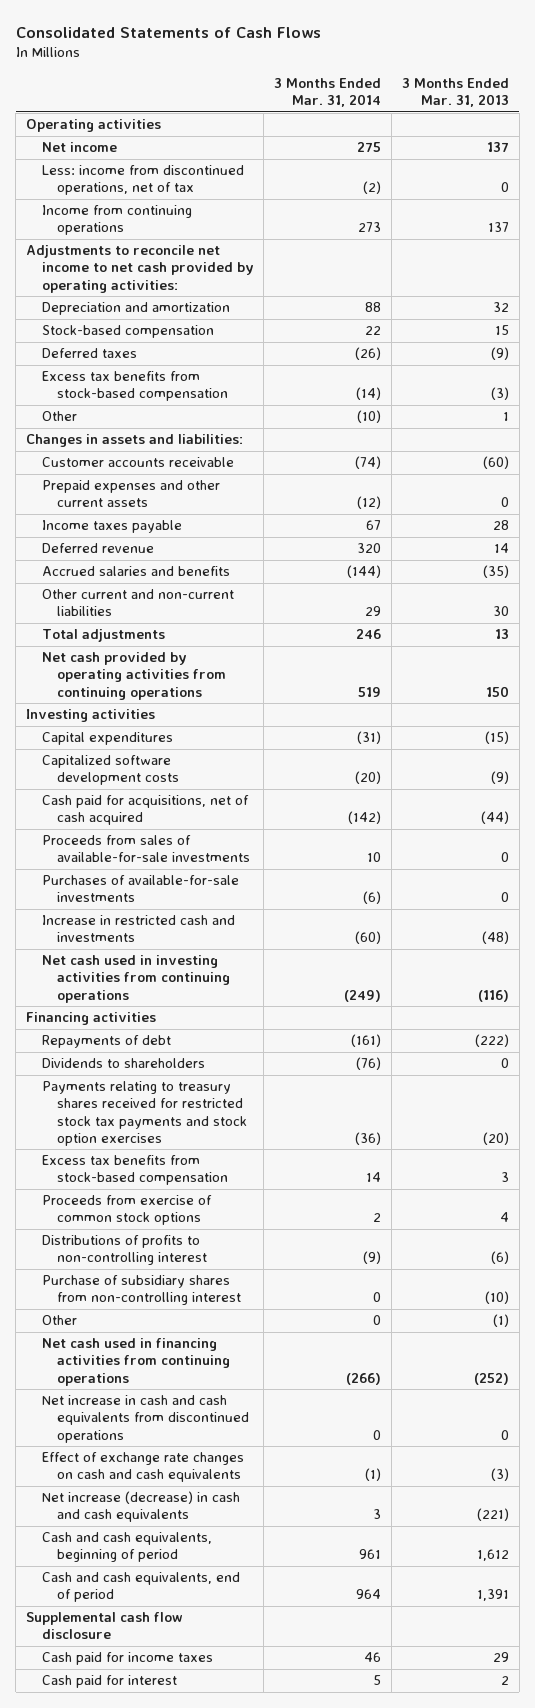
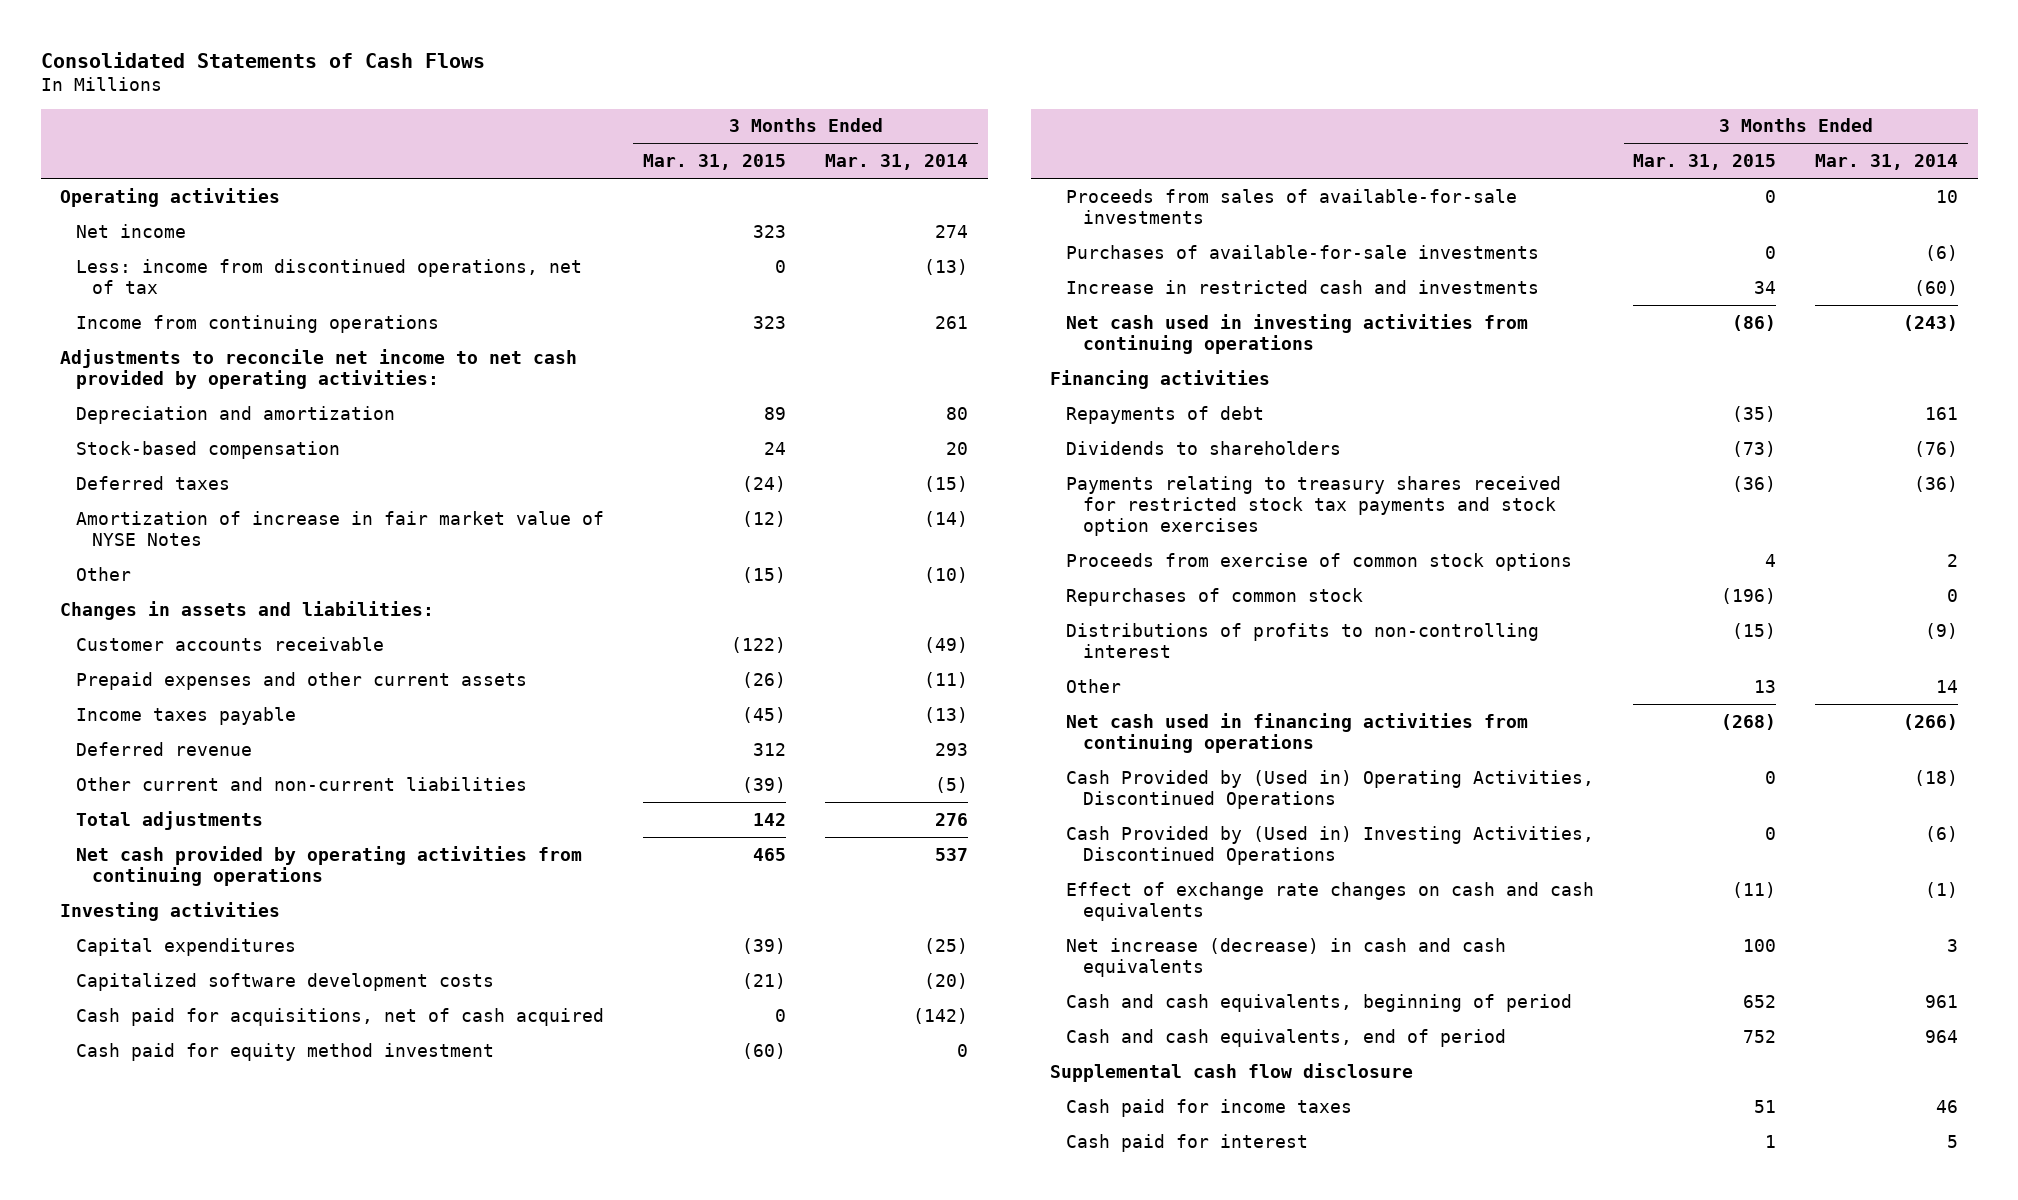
- | 3 Months Ended Mar. 31, 2014 | 3 Months Ended Mar. 31, 2013
+ | 3 Months Ended Mar. 31, 2015 | 3 Months Ended Mar. 31, 2014
- Net income | 275 | 137
- Less: income from discontinued operations, net of tax | (2) | 0
- Income from continuing operations | 273 | 137
+ Net income | 323 | 274
+ Less: income from discontinued operations, net of tax | 0 | (13)
+ Income from continuing operations | 323 | 261
- Depreciation and amortization | 88 | 32
- Stock-based compensation | 22 | 15
- Deferred taxes | (26) | (9)
- Excess tax benefits from stock-based compensation | (14) | (3)
+ Depreciation and amortization | 89 | 80
+ Stock-based compensation | 24 | 20
+ Deferred taxes | (24) | (15)
+ Amortization of increase in fair market value of NYSE Notes | (12) | (14)
- Customer accounts receivable | (74) | (60)
- Prepaid expenses and other current assets | (12) | 0
- Income taxes payable | 67 | 28
- Deferred revenue | 320 | 14
- Accrued salaries and benefits | (144) | (35)
- Other current and non-current liabilities | 29 | 30
- Total adjustments | 246 | 13
- Net cash provided by operating activities from continuing operations | 519 | 150
+ Customer accounts receivable | (122) | (49)
+ Prepaid expenses and other current assets | (26) | (11)
+ Income taxes payable | (45) | (13)
+ Deferred revenue | 312 | 293
+ Other current and non-current liabilities | (39) | (5)
+ Total adjustments | 142 | 276
+ Net cash provided by operating activities from continuing operations | 465 | 537
- Capital expenditures | (31) | (15)
+ Capital expenditures | (39) | (25)
+ Cash paid for equity method investment | (60) | 0
- Net cash used in investing activities from continuing operations | (249) | (116)
+ Net cash used in investing activities from continuing operations | (86) | (243)
- Repayments of debt | (161) | (222)
+ Repayments of debt | (35) | 161
- Excess tax benefits from stock-based compensation | 14 | 3
+ Repurchases of common stock | (196) | 0
- Purchase of subsidiary shares from non-controlling interest | 0 | (10)
- Other | 0 | (1)
+ Other | 13 | 14
- Net increase in cash and cash equivalents from discontinued operations | 0 | 0
+ Cash Provided by (Used in) Operating Activities, Discontinued Operations | 0 | (18)
+ Cash Provided by (Used in) Investing Activities, Discontinued Operations | 0 | (6)

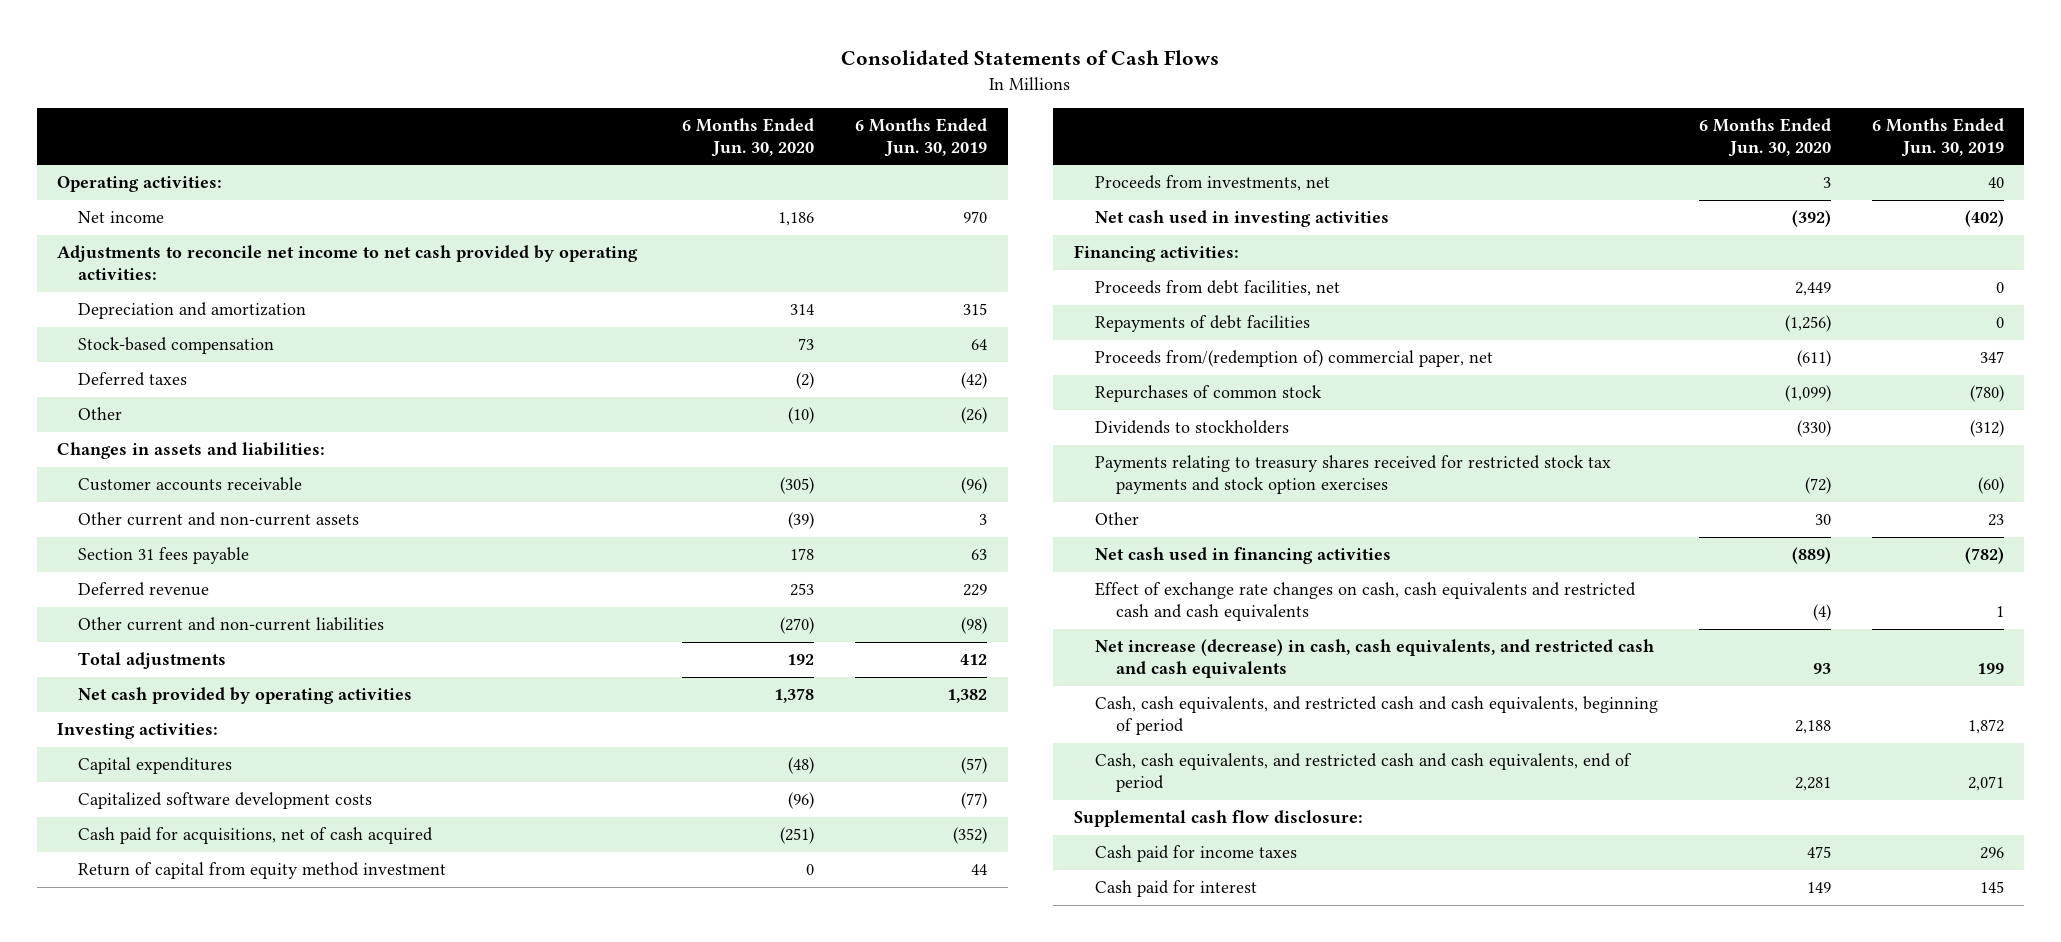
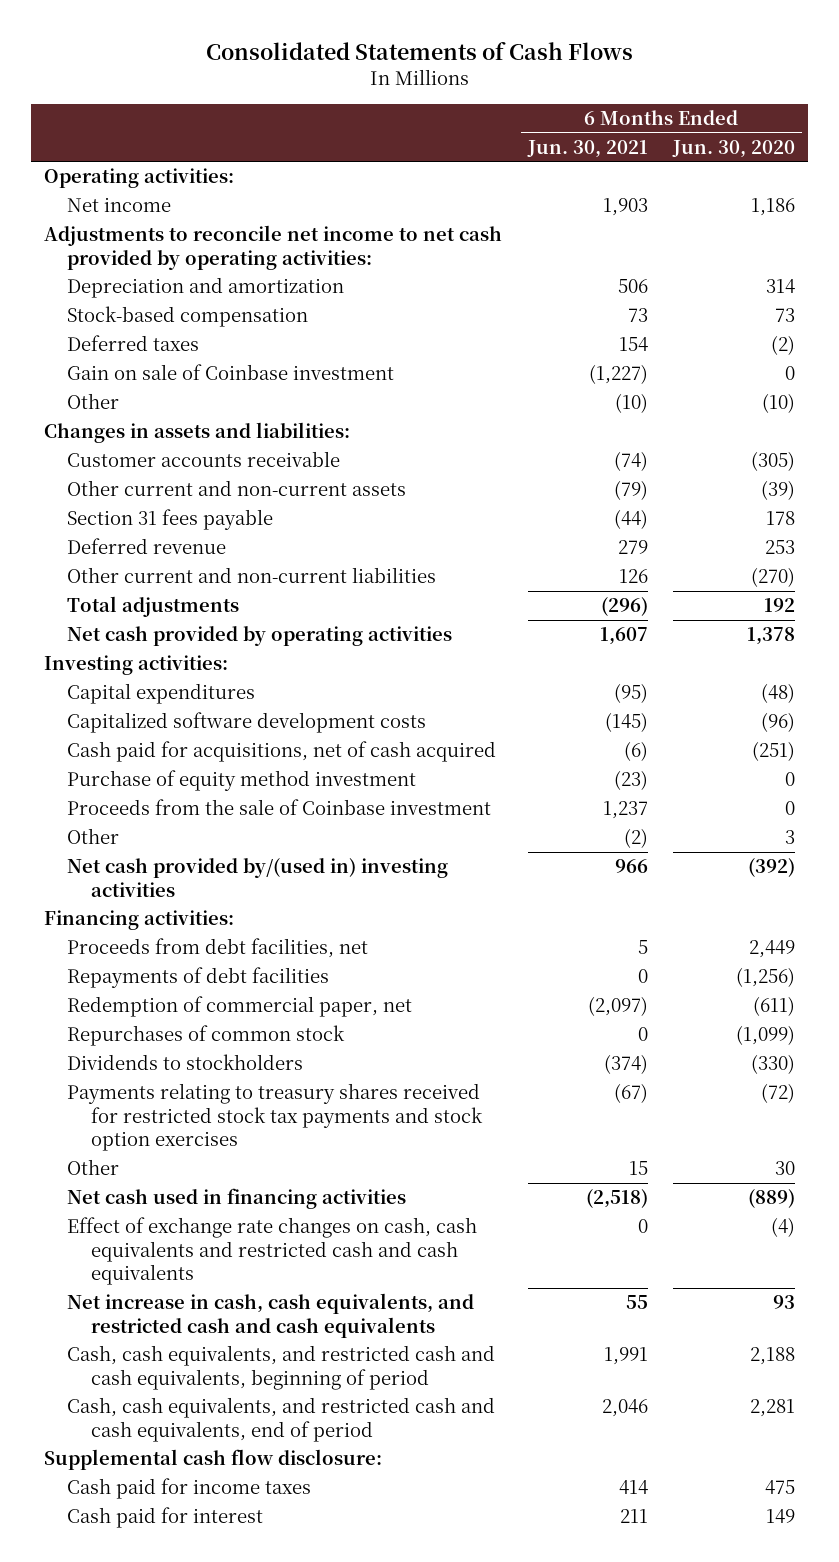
- | 6 Months Ended Jun. 30, 2020 | 6 Months Ended Jun. 30, 2019
+ | 6 Months Ended Jun. 30, 2021 | 6 Months Ended Jun. 30, 2020
+ Gain on sale of Coinbase investment | (1,227) | 0
- Return of capital from equity method investment | 0 | 44
- Proceeds from investments, net | 3 | 40
- Net cash used in investing activities | (392) | (402)
+ Purchase of equity method investment | (23) | 0
+ Proceeds from the sale of Coinbase investment | 1,237 | 0
+ Other | (2) | 3
+ Net cash provided by/(used in) investing activities | 966 | (392)
- Proceeds from/(redemption of) commercial paper, net | (611) | 347
+ Redemption of commercial paper, net | (2,097) | (611)
- Net increase (decrease) in cash, cash equivalents, and restricted cash and cash equivalents | 93 | 199
+ Net increase in cash, cash equivalents, and restricted cash and cash equivalents | 55 | 93

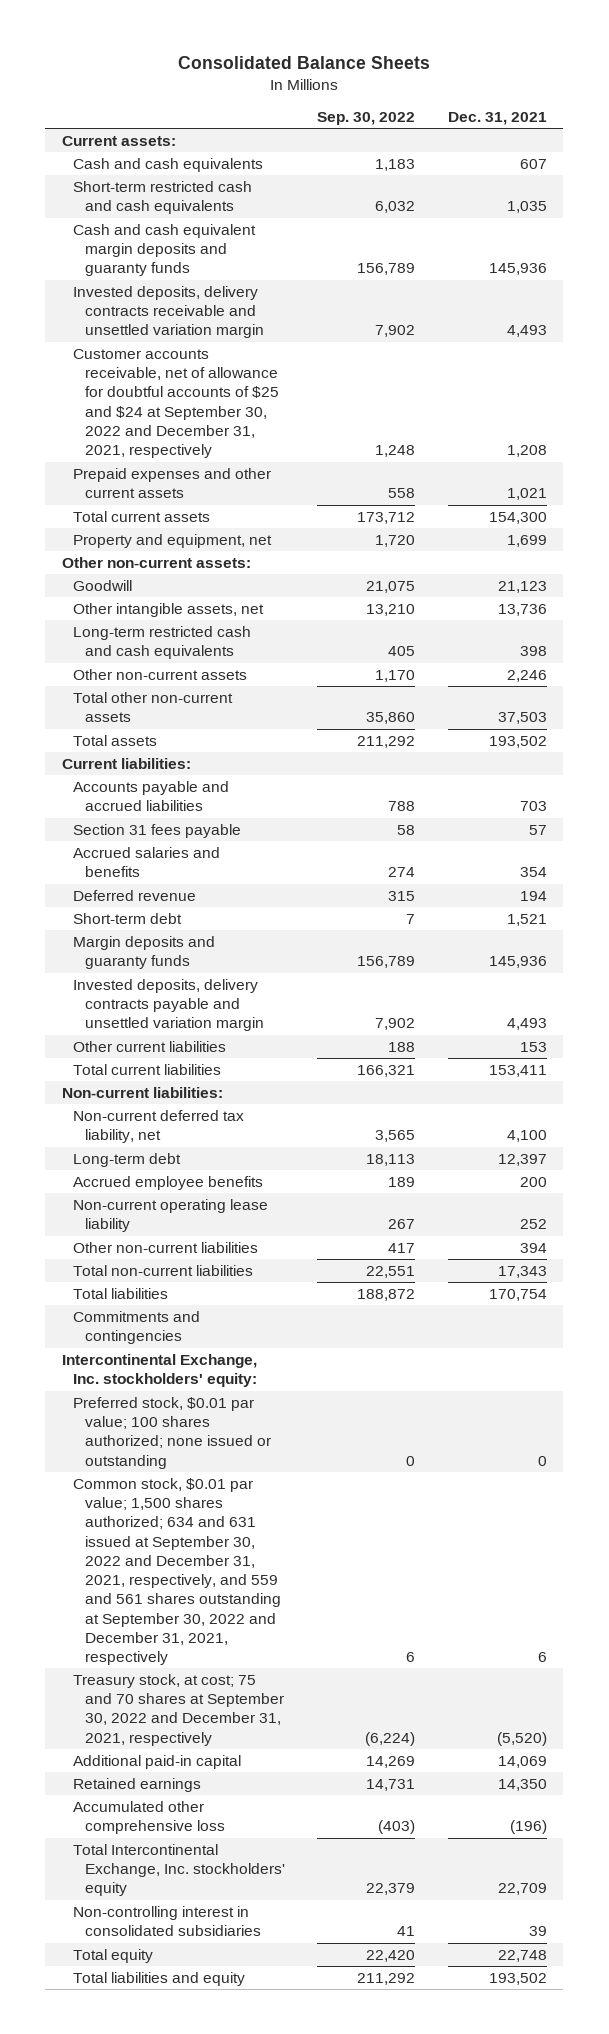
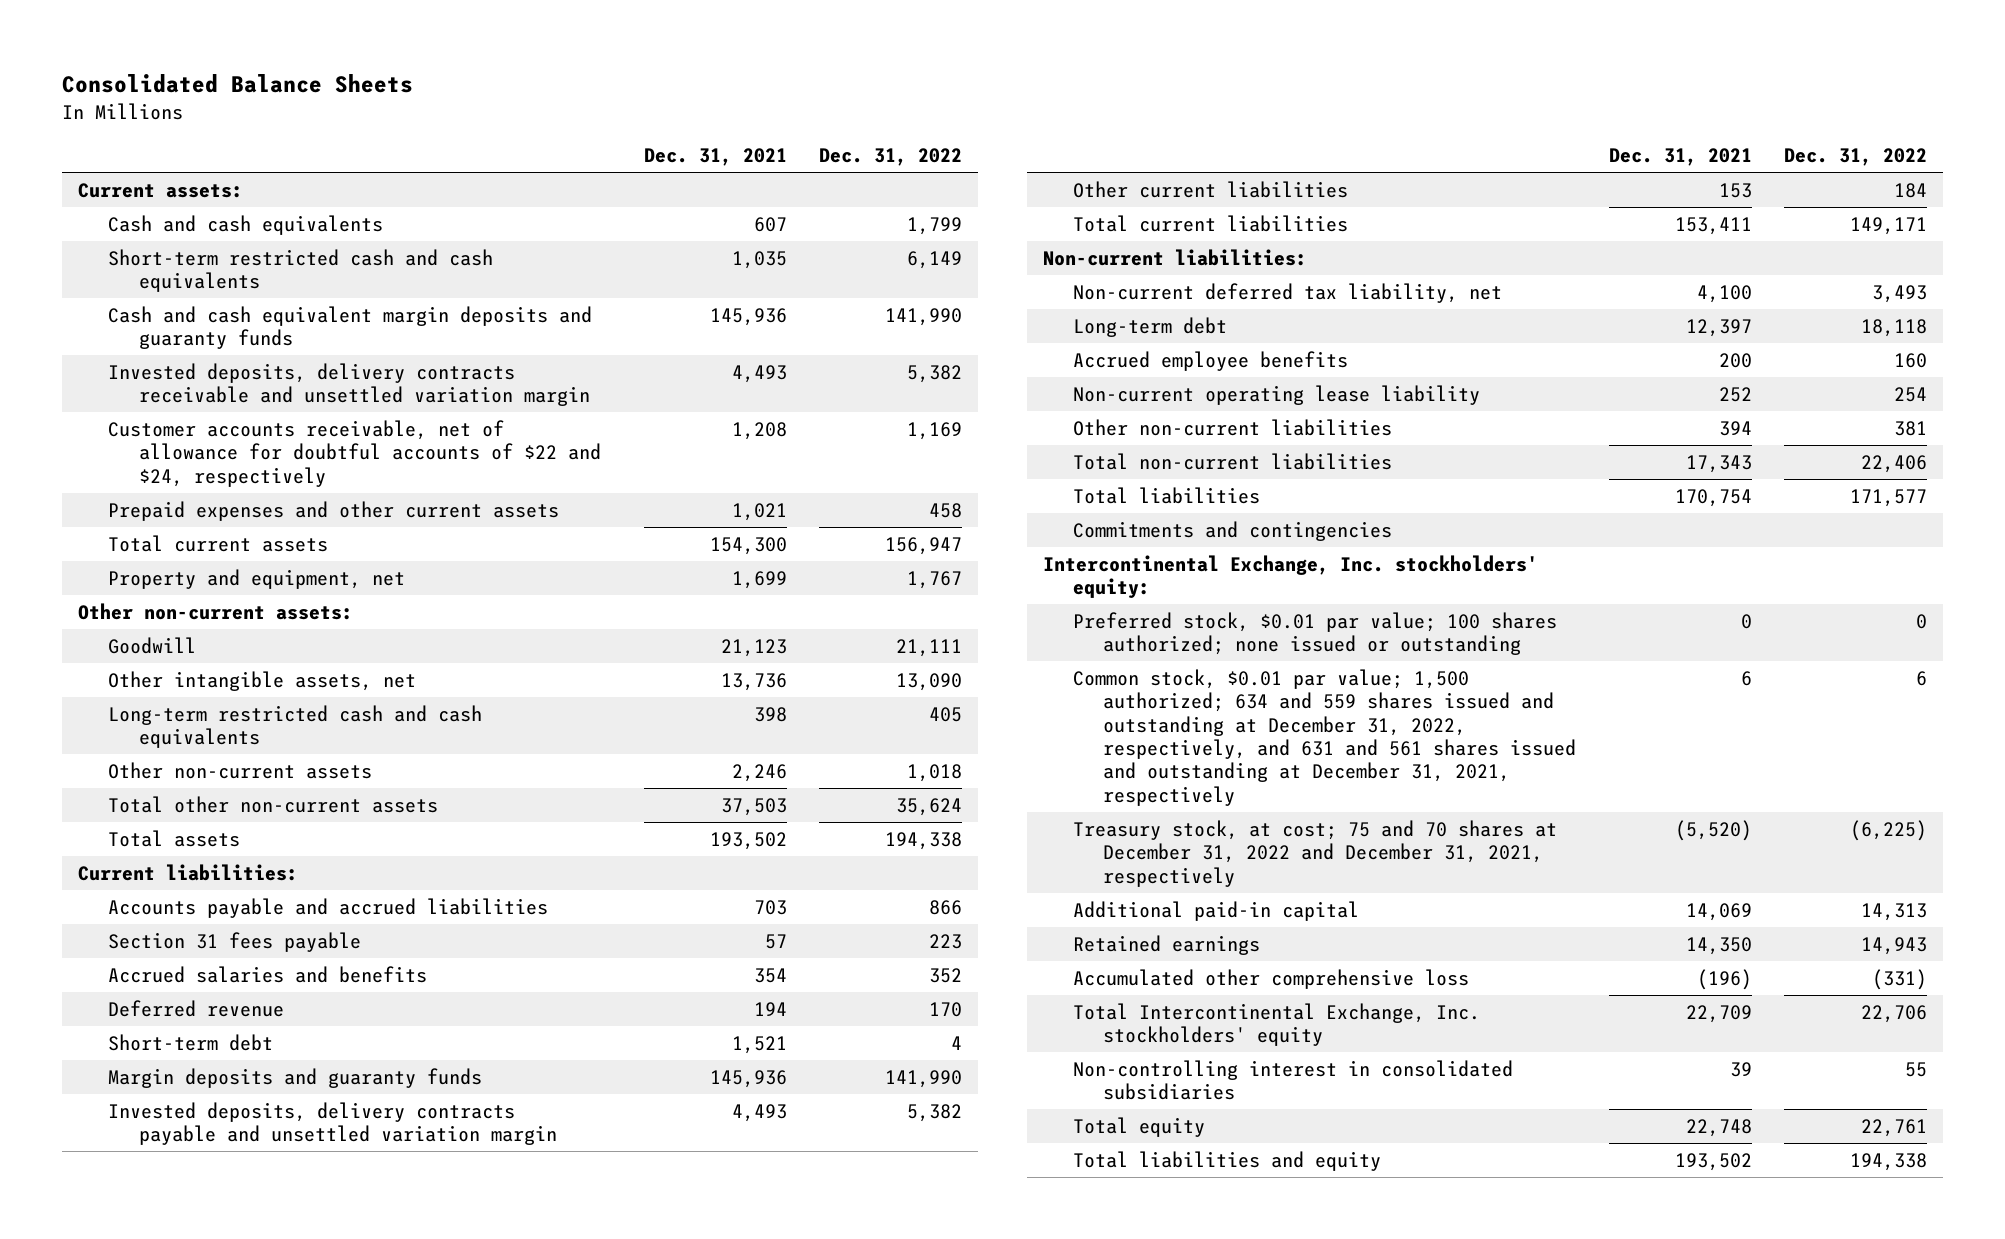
- | Sep. 30, 2022 | Dec. 31, 2021
+ | Dec. 31, 2021 | Dec. 31, 2022
- Customer accounts receivable, net of allowance for doubtful accounts of $25 and $24 at September 30, 2022 and December 31, 2021, respectively | 1,248 | 1,208
+ Customer accounts receivable, net of allowance for doubtful accounts of $22 and $24, respectively | 1,208 | 1,169
- Common stock, $0.01 par value; 1,500 shares authorized; 634 and 631 issued at September 30, 2022 and December 31, 2021, respectively, and 559 and 561 shares outstanding at September 30, 2022 and December 31, 2021, respectively | 6 | 6
- Treasury stock, at cost; 75 and 70 shares at September 30, 2022 and December 31, 2021, respectively | (6,224) | (5,520)
+ Common stock, $0.01 par value; 1,500 authorized; 634 and 559 shares issued and outstanding at December 31, 2022, respectively, and 631 and 561 shares issued and outstanding at December 31, 2021, respectively | 6 | 6
+ Treasury stock, at cost; 75 and 70 shares at December 31, 2022 and December 31, 2021, respectively | (5,520) | (6,225)

